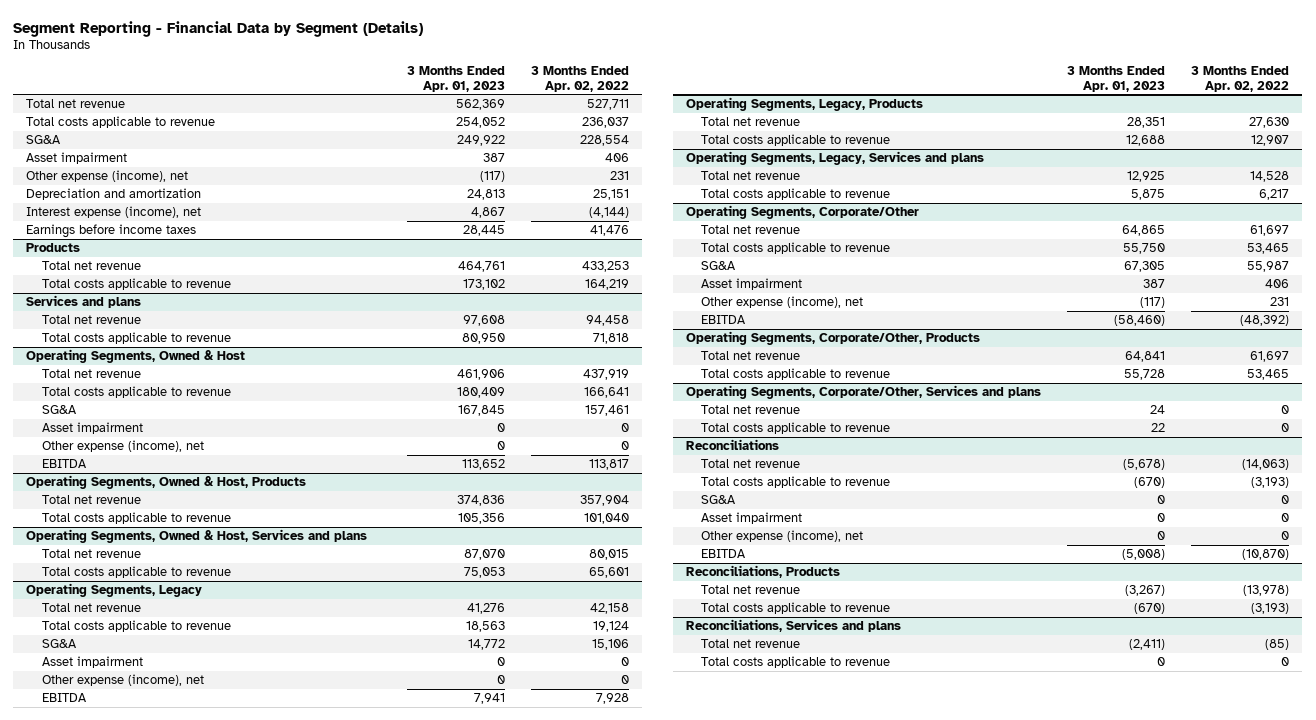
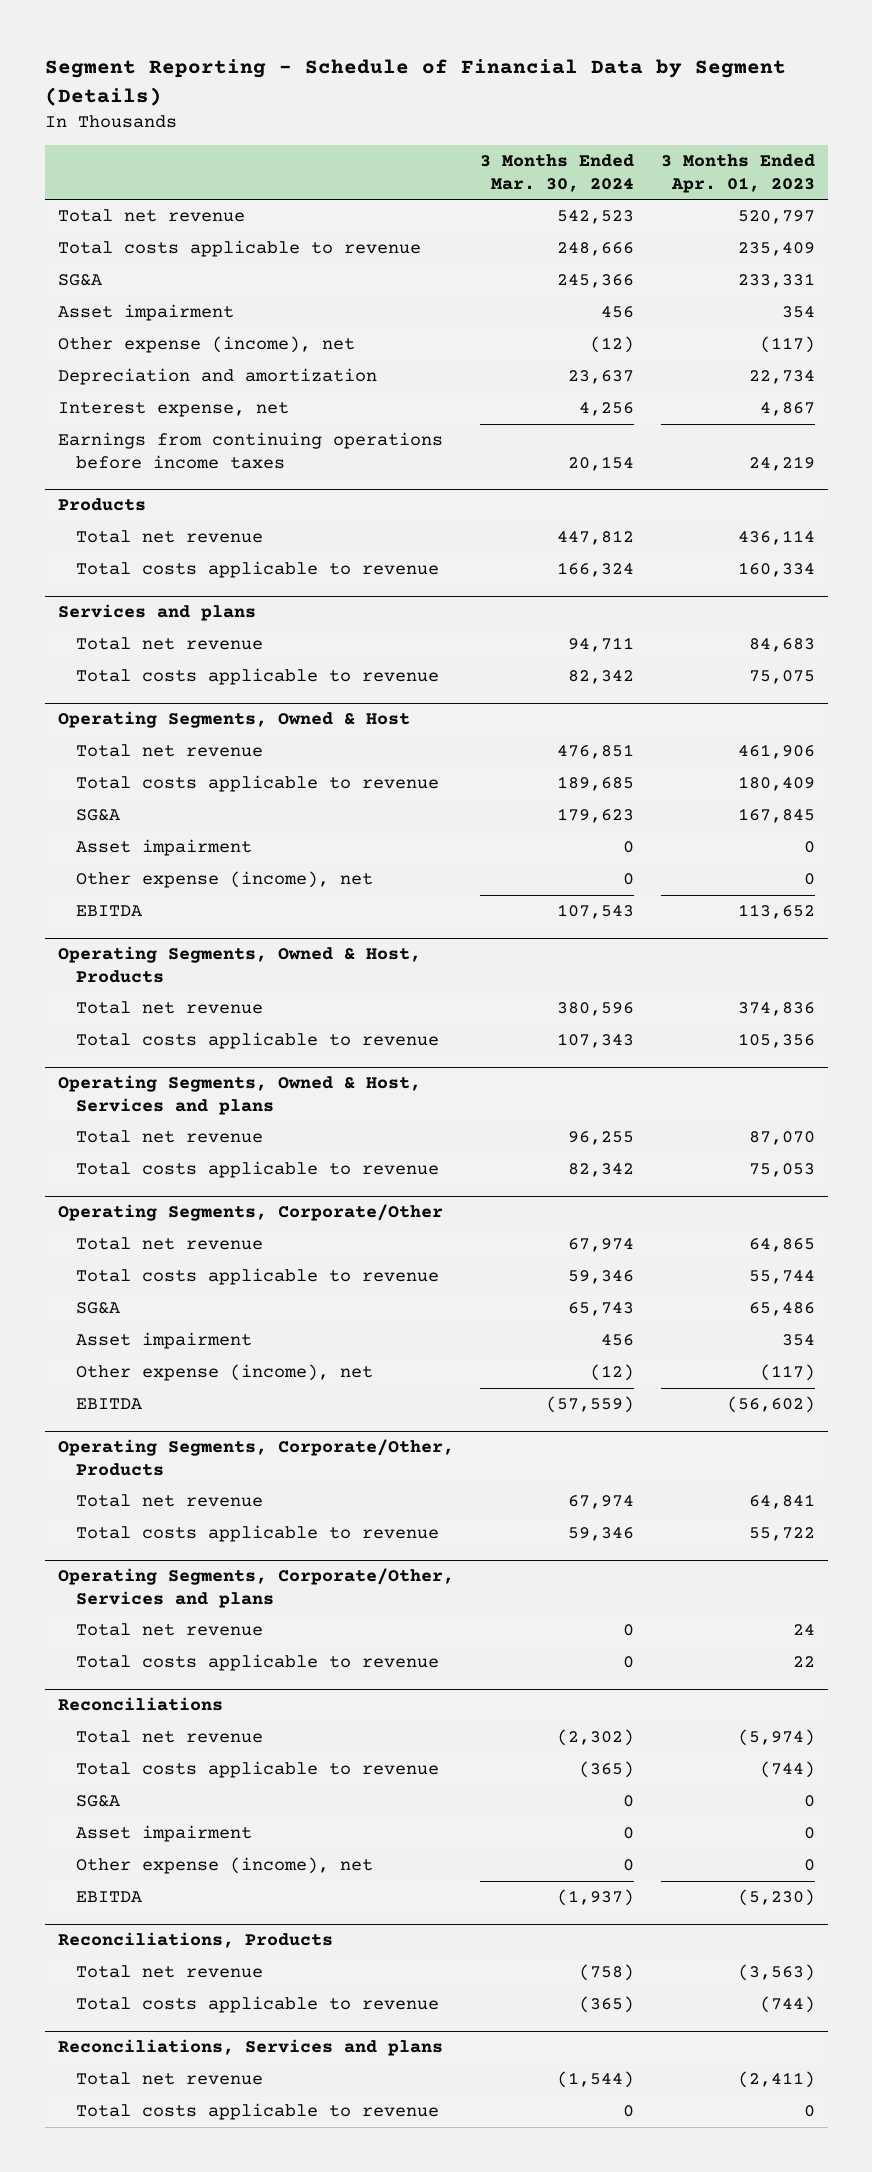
- Segment Reporting - Financial Data by Segment (Details)
+ Segment Reporting - Schedule of Financial Data by Segment (Details)
- | 3 Months Ended Apr. 01, 2023 | 3 Months Ended Apr. 02, 2022
+ | 3 Months Ended Mar. 30, 2024 | 3 Months Ended Apr. 01, 2023
- Total net revenue | 562,369 | 527,711
- Total costs applicable to revenue | 254,052 | 236,037
- SG&A | 249,922 | 228,554
- Asset impairment | 387 | 406
+ Total net revenue | 542,523 | 520,797
+ Total costs applicable to revenue | 248,666 | 235,409
+ SG&A | 245,366 | 233,331
+ Asset impairment | 456 | 354
- Depreciation and amortization | 24,813 | 25,151
- Interest expense (income), net | 4,867 | (4,144)
- Earnings before income taxes | 28,445 | 41,476
+ Depreciation and amortization | 23,637 | 22,734
+ Interest expense, net | 4,256 | 4,867
+ Earnings from continuing operations before income taxes | 20,154 | 24,219
@ Products
- Total net revenue | 464,761 | 433,253
- Total costs applicable to revenue | 173,102 | 164,219
+ Total net revenue | 447,812 | 436,114
+ Total costs applicable to revenue | 166,324 | 160,334
@ Services and plans
- Total net revenue | 97,608 | 94,458
- Total costs applicable to revenue | 80,950 | 71,818
+ Total net revenue | 94,711 | 84,683
+ Total costs applicable to revenue | 82,342 | 75,075
- Operating Segments, Legacy
- Total net revenue | 41,276 | 42,158
- Total costs applicable to revenue | 18,563 | 19,124
- SG&A | 14,772 | 15,106
- Asset impairment | 0 | 0
- Other expense (income), net | 0 | 0
- EBITDA | 7,941 | 7,928
- Operating Segments, Legacy, Products
- Total net revenue | 28,351 | 27,630
- Total costs applicable to revenue | 12,688 | 12,907
- Operating Segments, Legacy, Services and plans
- Total net revenue | 12,925 | 14,528
- Total costs applicable to revenue | 5,875 | 6,217
@ Operating Segments, Corporate/Other
- Total costs applicable to revenue | 55,750 | 53,465
- SG&A | 67,305 | 55,987
- Asset impairment | 387 | 406
+ Total costs applicable to revenue | 59,346 | 55,744
+ SG&A | 65,743 | 65,486
+ Asset impairment | 456 | 354
- EBITDA | (58,460) | (48,392)
+ EBITDA | (57,559) | (56,602)
@ Operating Segments, Corporate/Other, Products
- Total costs applicable to revenue | 55,728 | 53,465
+ Total costs applicable to revenue | 59,346 | 55,722
@ Reconciliations
- Total net revenue | (5,678) | (14,063)
- Total costs applicable to revenue | (670) | (3,193)
+ Total net revenue | (2,302) | (5,974)
+ Total costs applicable to revenue | (365) | (744)
- EBITDA | (5,008) | (10,870)
+ EBITDA | (1,937) | (5,230)
@ Reconciliations, Products
- Total net revenue | (3,267) | (13,978)
- Total costs applicable to revenue | (670) | (3,193)
+ Total net revenue | (758) | (3,563)
+ Total costs applicable to revenue | (365) | (744)

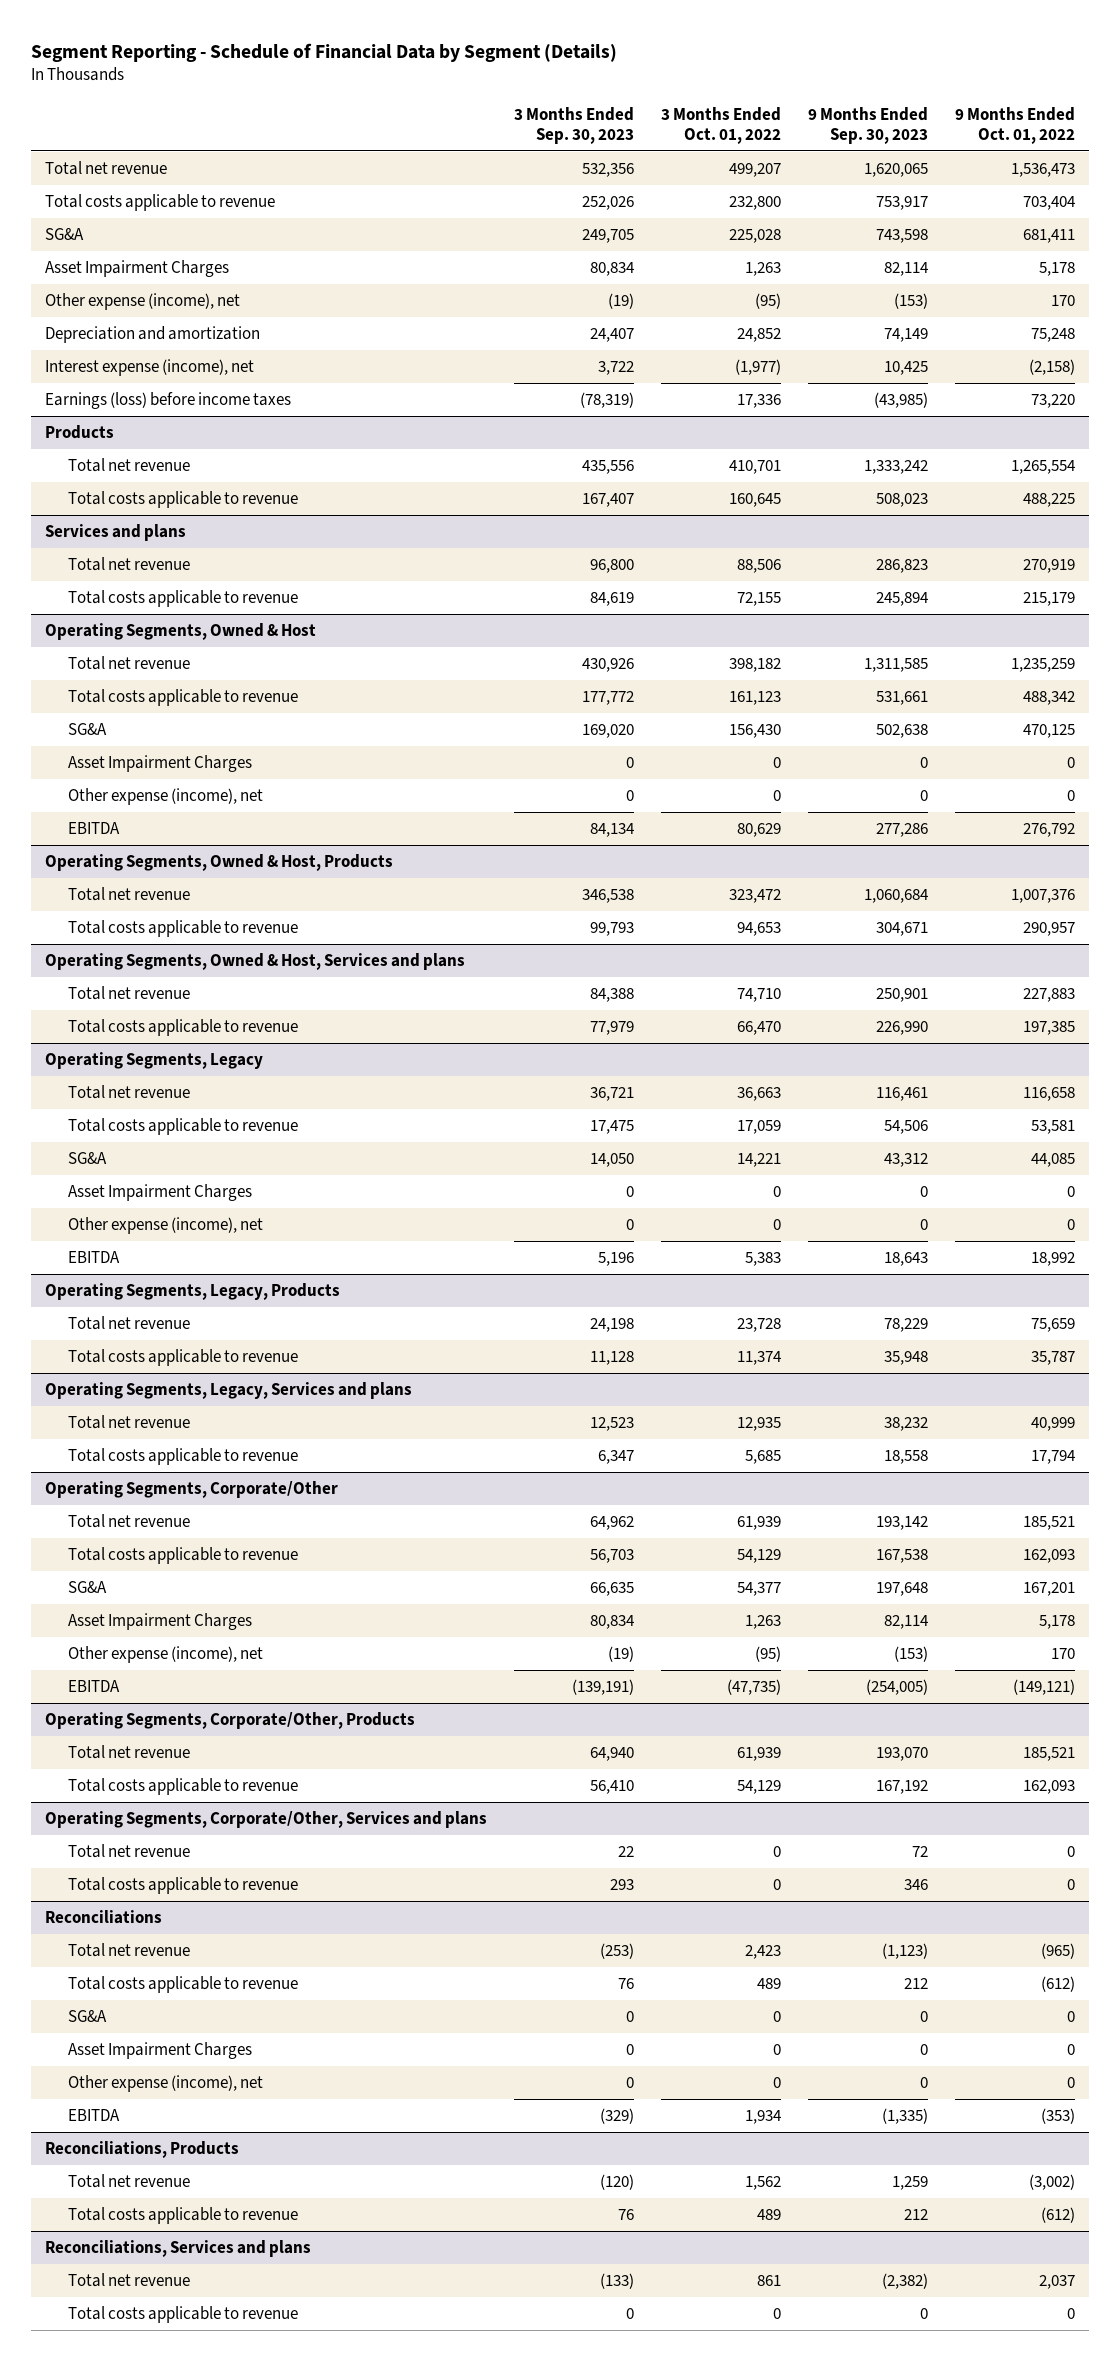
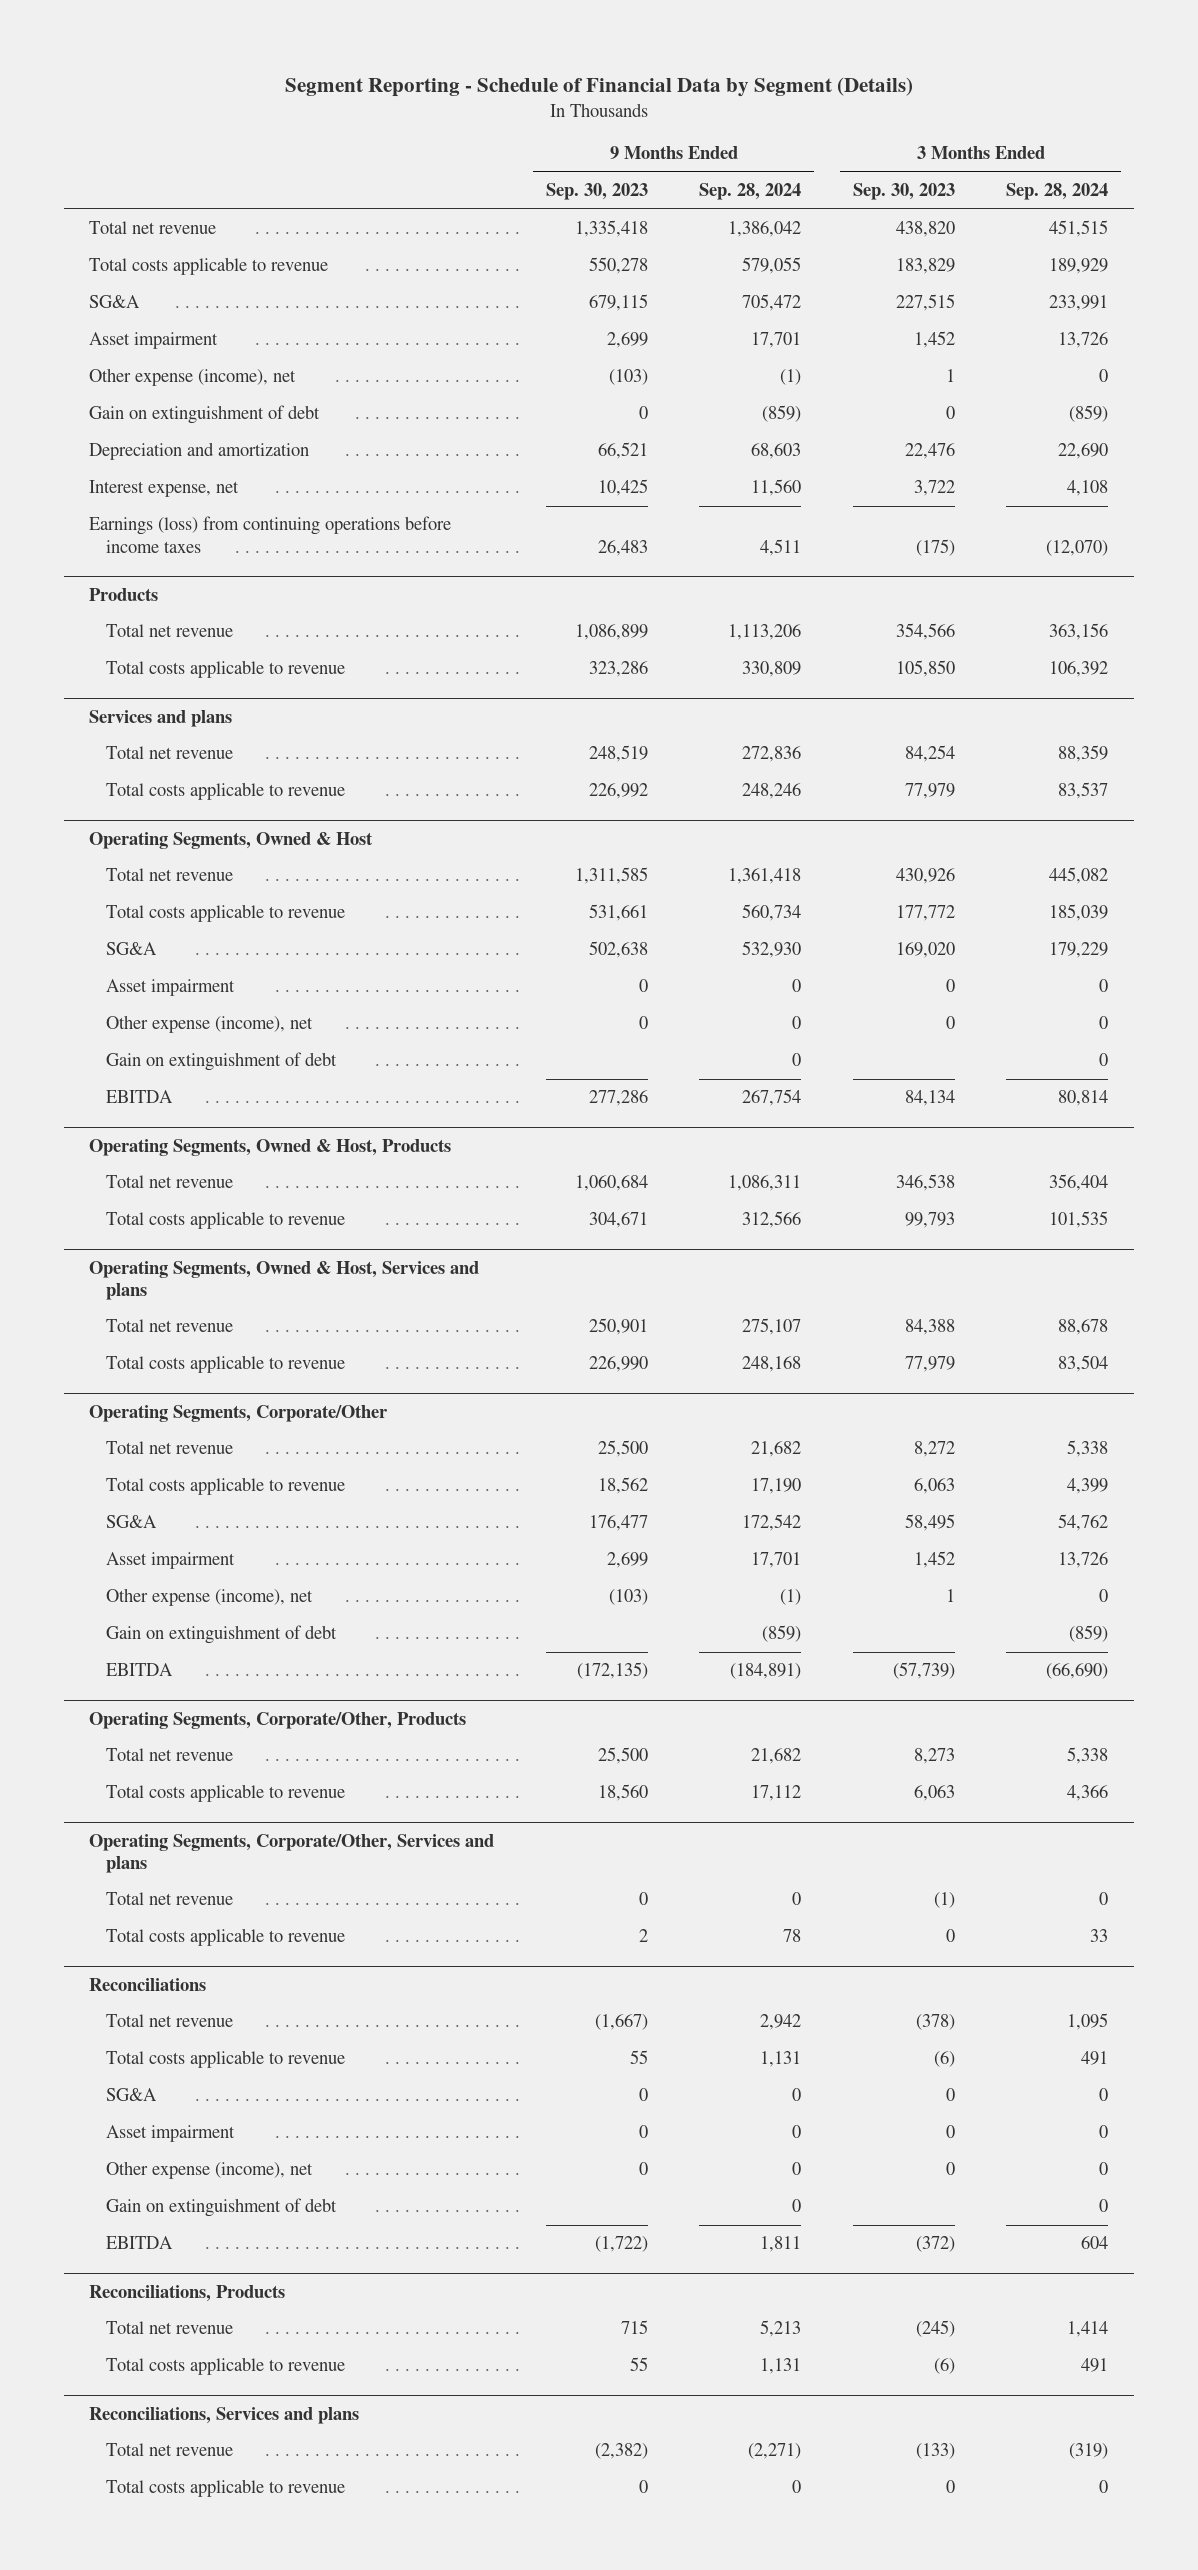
- | 3 Months Ended Sep. 30, 2023 | 3 Months Ended Oct. 01, 2022 | 9 Months Ended Sep. 30, 2023 | 9 Months Ended Oct. 01, 2022
+ | 9 Months Ended Sep. 30, 2023 | 9 Months Ended Sep. 28, 2024 | 3 Months Ended Sep. 30, 2023 | 3 Months Ended Sep. 28, 2024
- Total net revenue | 532,356 | 499,207 | 1,620,065 | 1,536,473
- Total costs applicable to revenue | 252,026 | 232,800 | 753,917 | 703,404
- SG&A | 249,705 | 225,028 | 743,598 | 681,411
- Asset Impairment Charges | 80,834 | 1,263 | 82,114 | 5,178
- Other expense (income), net | (19) | (95) | (153) | 170
- Depreciation and amortization | 24,407 | 24,852 | 74,149 | 75,248
- Interest expense (income), net | 3,722 | (1,977) | 10,425 | (2,158)
- Earnings (loss) before income taxes | (78,319) | 17,336 | (43,985) | 73,220
+ Total net revenue | 1,335,418 | 1,386,042 | 438,820 | 451,515
+ Total costs applicable to revenue | 550,278 | 579,055 | 183,829 | 189,929
+ SG&A | 679,115 | 705,472 | 227,515 | 233,991
+ Asset impairment | 2,699 | 17,701 | 1,452 | 13,726
+ Other expense (income), net | (103) | (1) | 1 | 0
+ Gain on extinguishment of debt | 0 | (859) | 0 | (859)
+ Depreciation and amortization | 66,521 | 68,603 | 22,476 | 22,690
+ Interest expense, net | 10,425 | 11,560 | 3,722 | 4,108
+ Earnings (loss) from continuing operations before income taxes | 26,483 | 4,511 | (175) | (12,070)
@ Products
- Total net revenue | 435,556 | 410,701 | 1,333,242 | 1,265,554
- Total costs applicable to revenue | 167,407 | 160,645 | 508,023 | 488,225
+ Total net revenue | 1,086,899 | 1,113,206 | 354,566 | 363,156
+ Total costs applicable to revenue | 323,286 | 330,809 | 105,850 | 106,392
@ Services and plans
- Total net revenue | 96,800 | 88,506 | 286,823 | 270,919
- Total costs applicable to revenue | 84,619 | 72,155 | 245,894 | 215,179
+ Total net revenue | 248,519 | 272,836 | 84,254 | 88,359
+ Total costs applicable to revenue | 226,992 | 248,246 | 77,979 | 83,537
@ Operating Segments, Owned & Host
- Asset Impairment Charges | 0 | 0 | 0 | 0
+ Asset impairment | 0 | 0 | 0 | 0
+ Gain on extinguishment of debt | | 0 | | 0
- Operating Segments, Legacy
- Total net revenue | 36,721 | 36,663 | 116,461 | 116,658
- Total costs applicable to revenue | 17,475 | 17,059 | 54,506 | 53,581
- SG&A | 14,050 | 14,221 | 43,312 | 44,085
- Asset Impairment Charges | 0 | 0 | 0 | 0
- Other expense (income), net | 0 | 0 | 0 | 0
- EBITDA | 5,196 | 5,383 | 18,643 | 18,992
- Operating Segments, Legacy, Products
- Total net revenue | 24,198 | 23,728 | 78,229 | 75,659
- Total costs applicable to revenue | 11,128 | 11,374 | 35,948 | 35,787
- Operating Segments, Legacy, Services and plans
- Total net revenue | 12,523 | 12,935 | 38,232 | 40,999
- Total costs applicable to revenue | 6,347 | 5,685 | 18,558 | 17,794
@ Operating Segments, Corporate/Other
- Total net revenue | 64,962 | 61,939 | 193,142 | 185,521
- Total costs applicable to revenue | 56,703 | 54,129 | 167,538 | 162,093
- SG&A | 66,635 | 54,377 | 197,648 | 167,201
- Asset Impairment Charges | 80,834 | 1,263 | 82,114 | 5,178
- Other expense (income), net | (19) | (95) | (153) | 170
- EBITDA | (139,191) | (47,735) | (254,005) | (149,121)
+ Total net revenue | 25,500 | 21,682 | 8,272 | 5,338
+ Total costs applicable to revenue | 18,562 | 17,190 | 6,063 | 4,399
+ SG&A | 176,477 | 172,542 | 58,495 | 54,762
+ Asset impairment | 2,699 | 17,701 | 1,452 | 13,726
+ Other expense (income), net | (103) | (1) | 1 | 0
+ Gain on extinguishment of debt | | (859) | | (859)
+ EBITDA | (172,135) | (184,891) | (57,739) | (66,690)
@ Operating Segments, Corporate/Other, Products
- Total net revenue | 64,940 | 61,939 | 193,070 | 185,521
- Total costs applicable to revenue | 56,410 | 54,129 | 167,192 | 162,093
+ Total net revenue | 25,500 | 21,682 | 8,273 | 5,338
+ Total costs applicable to revenue | 18,560 | 17,112 | 6,063 | 4,366
@ Operating Segments, Corporate/Other, Services and plans
- Total net revenue | 22 | 0 | 72 | 0
- Total costs applicable to revenue | 293 | 0 | 346 | 0
+ Total net revenue | 0 | 0 | (1) | 0
+ Total costs applicable to revenue | 2 | 78 | 0 | 33
@ Reconciliations
- Total net revenue | (253) | 2,423 | (1,123) | (965)
- Total costs applicable to revenue | 76 | 489 | 212 | (612)
+ Total net revenue | (1,667) | 2,942 | (378) | 1,095
+ Total costs applicable to revenue | 55 | 1,131 | (6) | 491
- Asset Impairment Charges | 0 | 0 | 0 | 0
+ Asset impairment | 0 | 0 | 0 | 0
- EBITDA | (329) | 1,934 | (1,335) | (353)
+ Gain on extinguishment of debt | | 0 | | 0
+ EBITDA | (1,722) | 1,811 | (372) | 604
@ Reconciliations, Products
- Total net revenue | (120) | 1,562 | 1,259 | (3,002)
- Total costs applicable to revenue | 76 | 489 | 212 | (612)
+ Total net revenue | 715 | 5,213 | (245) | 1,414
+ Total costs applicable to revenue | 55 | 1,131 | (6) | 491

